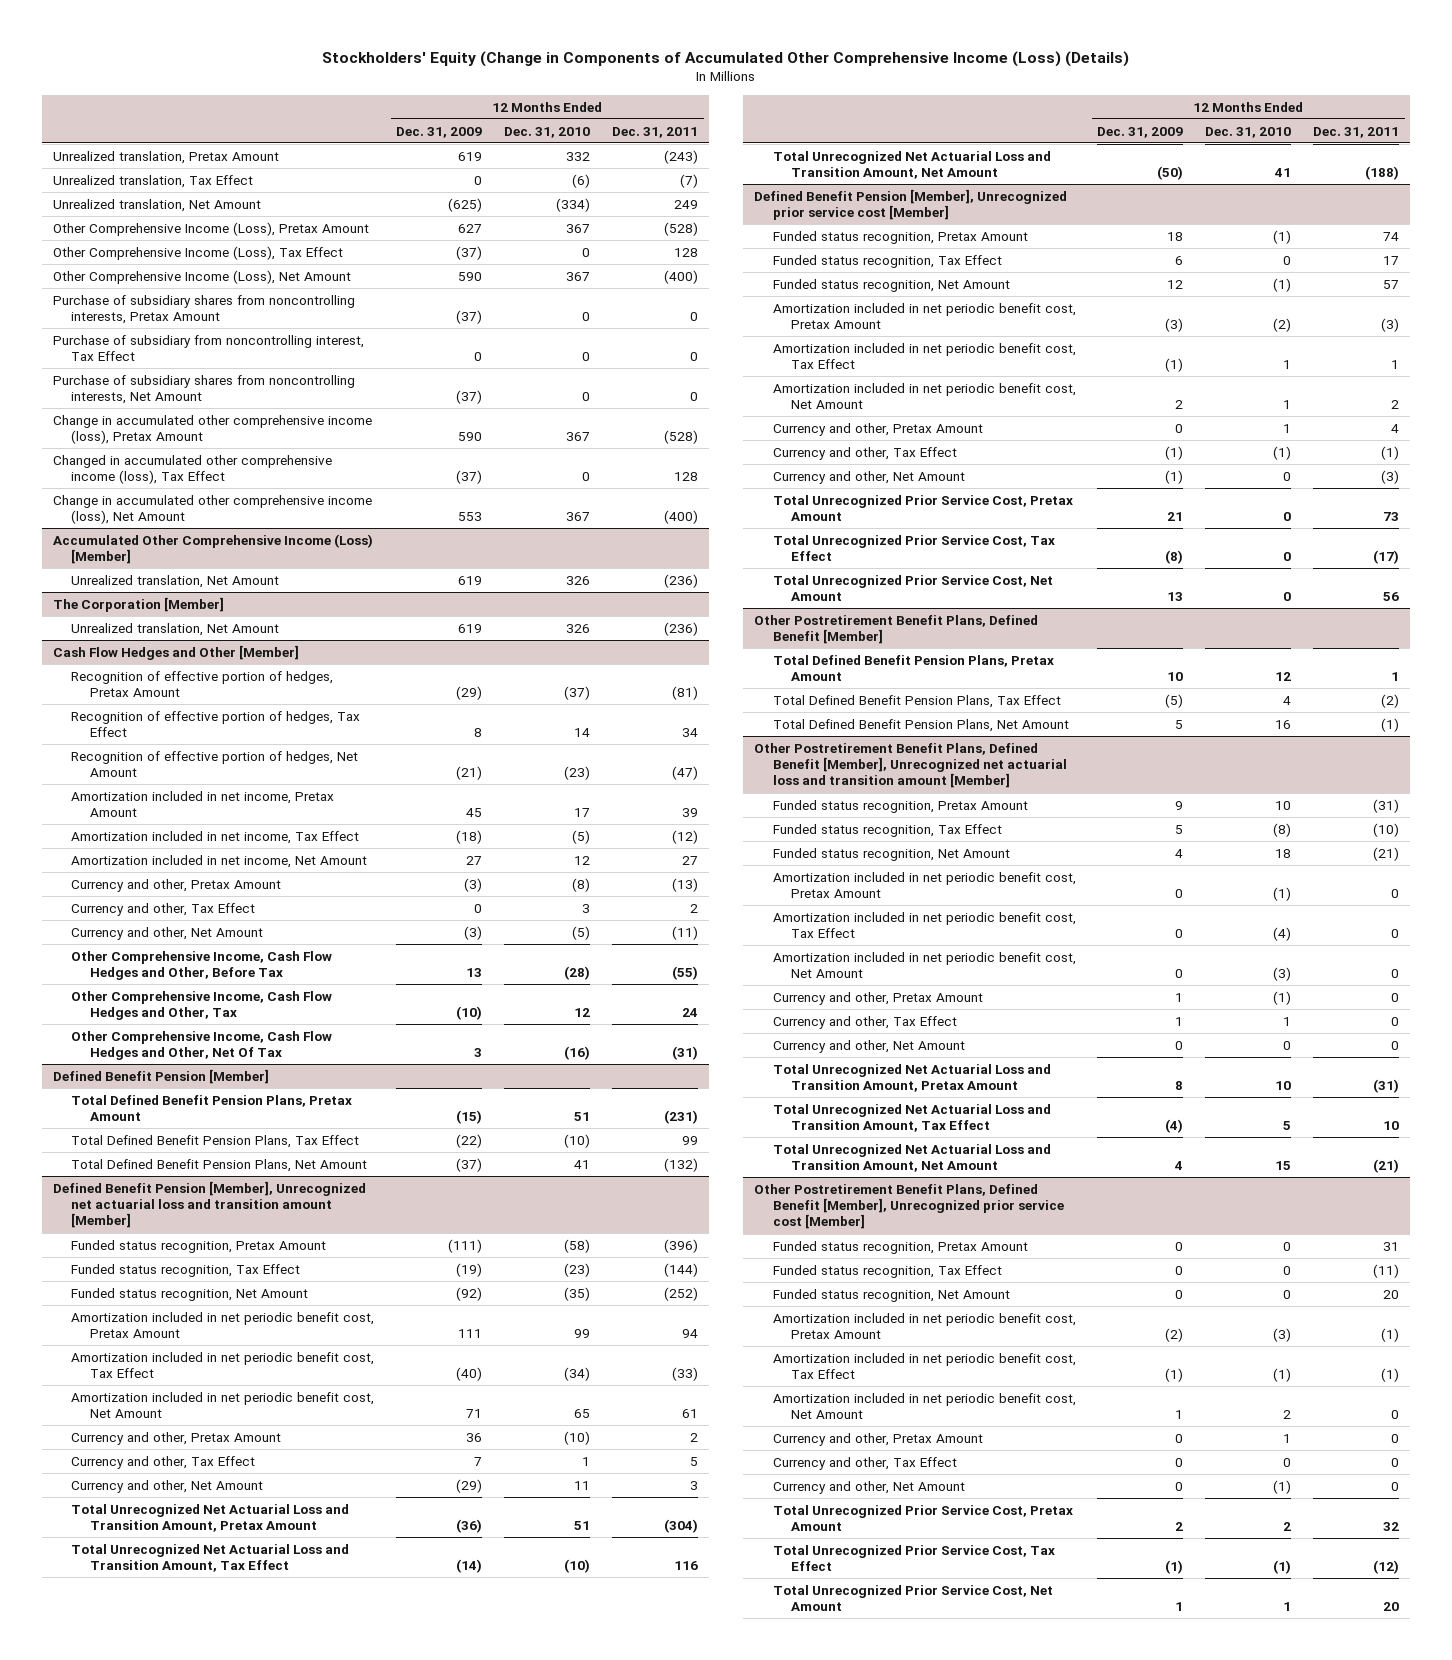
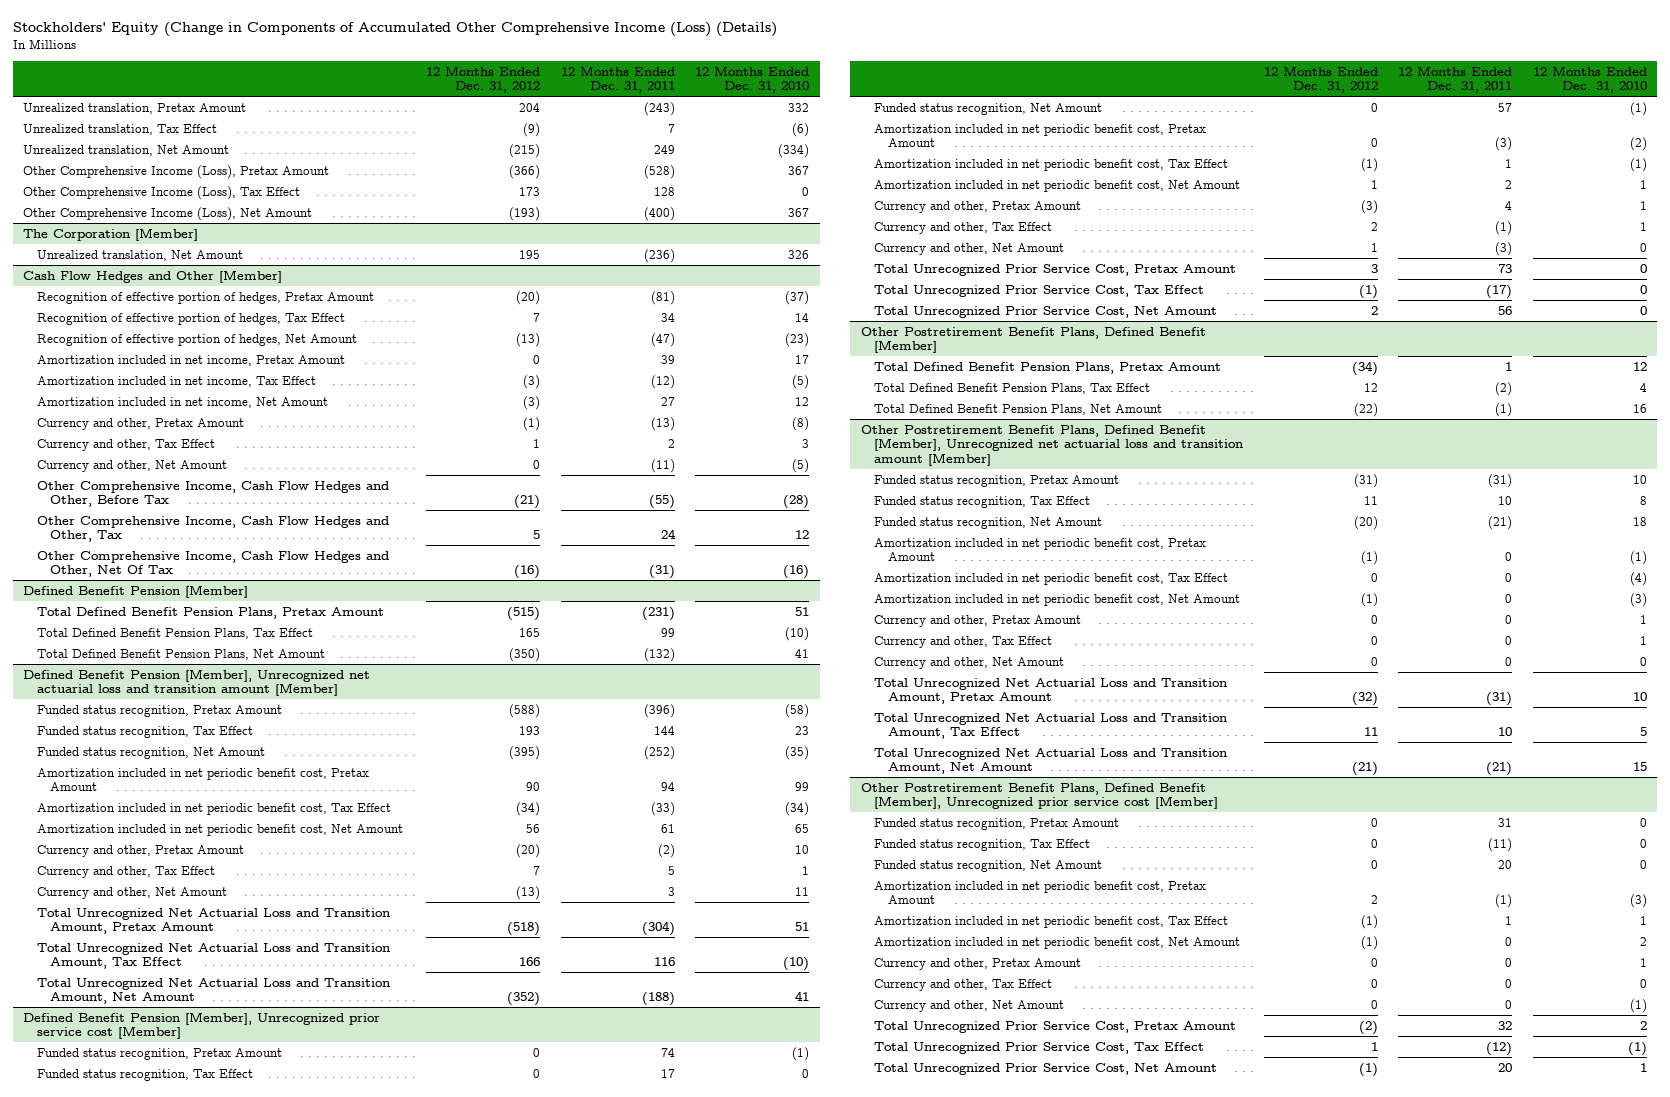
- | 12 Months Ended Dec. 31, 2009 | 12 Months Ended Dec. 31, 2010 | 12 Months Ended Dec. 31, 2011
+ | 12 Months Ended Dec. 31, 2012 | 12 Months Ended Dec. 31, 2011 | 12 Months Ended Dec. 31, 2010
- Unrealized translation, Tax Effect | 0 | (6) | (7)
+ Unrealized translation, Tax Effect | (9) | 7 | (6)
- Purchase of subsidiary shares from noncontrolling interests, Pretax Amount | (37) | 0 | 0
- Purchase of subsidiary from noncontrolling interest, Tax Effect | 0 | 0 | 0
- Purchase of subsidiary shares from noncontrolling interests, Net Amount | (37) | 0 | 0
- Change in accumulated other comprehensive income (loss), Pretax Amount | 590 | 367 | (528)
- Changed in accumulated other comprehensive income (loss), Tax Effect | (37) | 0 | 128
- Change in accumulated other comprehensive income (loss), Net Amount | 553 | 367 | (400)
- Accumulated Other Comprehensive Income (Loss) [Member]
- Unrealized translation, Net Amount | 619 | 326 | (236)
@ Defined Benefit Pension [Member], Unrecognized net actuarial loss and transition amount [Member]
- Funded status recognition, Tax Effect | (19) | (23) | (144)
+ Funded status recognition, Tax Effect | 193 | 144 | 23
- Currency and other, Pretax Amount | 36 | (10) | 2
+ Currency and other, Pretax Amount | (20) | (2) | 10
@ Defined Benefit Pension [Member], Unrecognized prior service cost [Member]
- Amortization included in net periodic benefit cost, Tax Effect | (1) | 1 | 1
+ Amortization included in net periodic benefit cost, Tax Effect | (1) | 1 | (1)
- Currency and other, Tax Effect | (1) | (1) | (1)
+ Currency and other, Tax Effect | 2 | (1) | 1
@ Other Postretirement Benefit Plans, Defined Benefit [Member], Unrecognized net actuarial loss and transition amount [Member]
- Funded status recognition, Tax Effect | 5 | (8) | (10)
+ Funded status recognition, Tax Effect | 11 | 10 | 8
- Currency and other, Pretax Amount | 1 | (1) | 0
+ Currency and other, Pretax Amount | 0 | 0 | 1
@ Other Postretirement Benefit Plans, Defined Benefit [Member], Unrecognized prior service cost [Member]
- Amortization included in net periodic benefit cost, Tax Effect | (1) | (1) | (1)
+ Amortization included in net periodic benefit cost, Tax Effect | (1) | 1 | 1

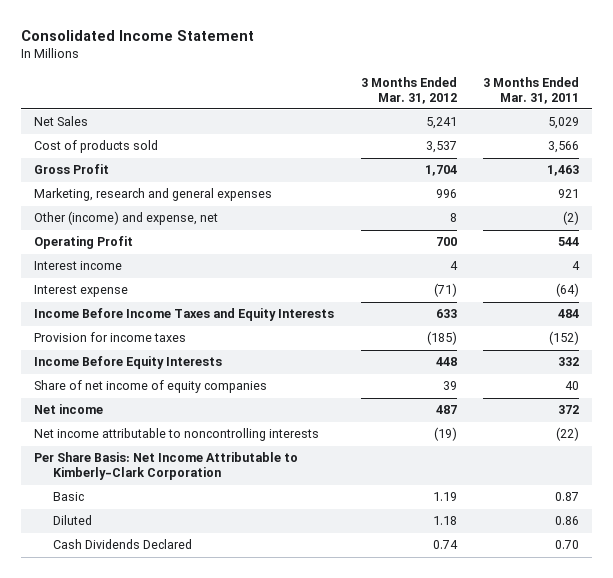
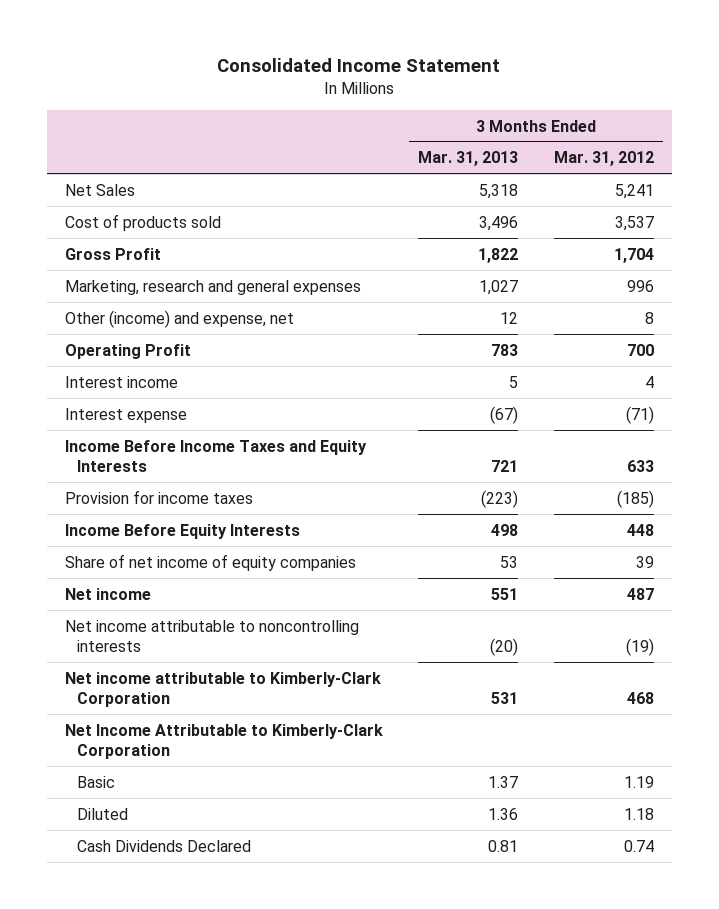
- | 3 Months Ended Mar. 31, 2012 | 3 Months Ended Mar. 31, 2011
+ | 3 Months Ended Mar. 31, 2013 | 3 Months Ended Mar. 31, 2012
- Per Share Basis: Net Income Attributable to Kimberly-Clark Corporation
+ Net income attributable to Kimberly-Clark Corporation | 531 | 468
+ Net Income Attributable to Kimberly-Clark Corporation

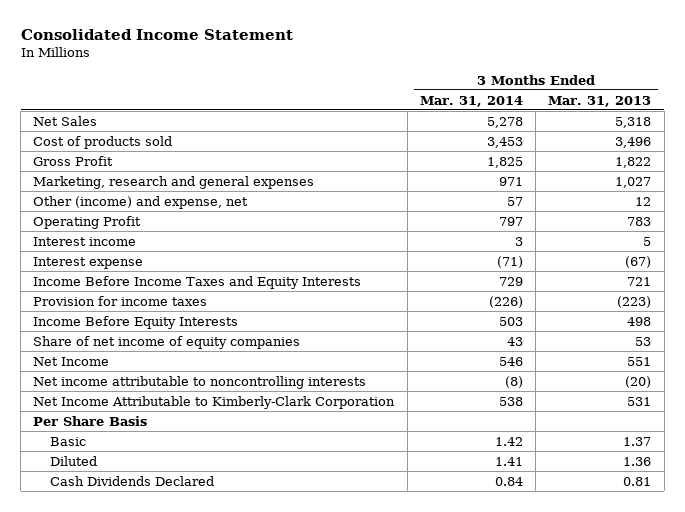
- | 3 Months Ended Mar. 31, 2013 | 3 Months Ended Mar. 31, 2012
+ | 3 Months Ended Mar. 31, 2014 | 3 Months Ended Mar. 31, 2013
- Net income | 551 | 487
+ Net Income | 546 | 551
- Net income attributable to Kimberly-Clark Corporation | 531 | 468
- Net Income Attributable to Kimberly-Clark Corporation
+ Net Income Attributable to Kimberly-Clark Corporation | 538 | 531
+ Per Share Basis

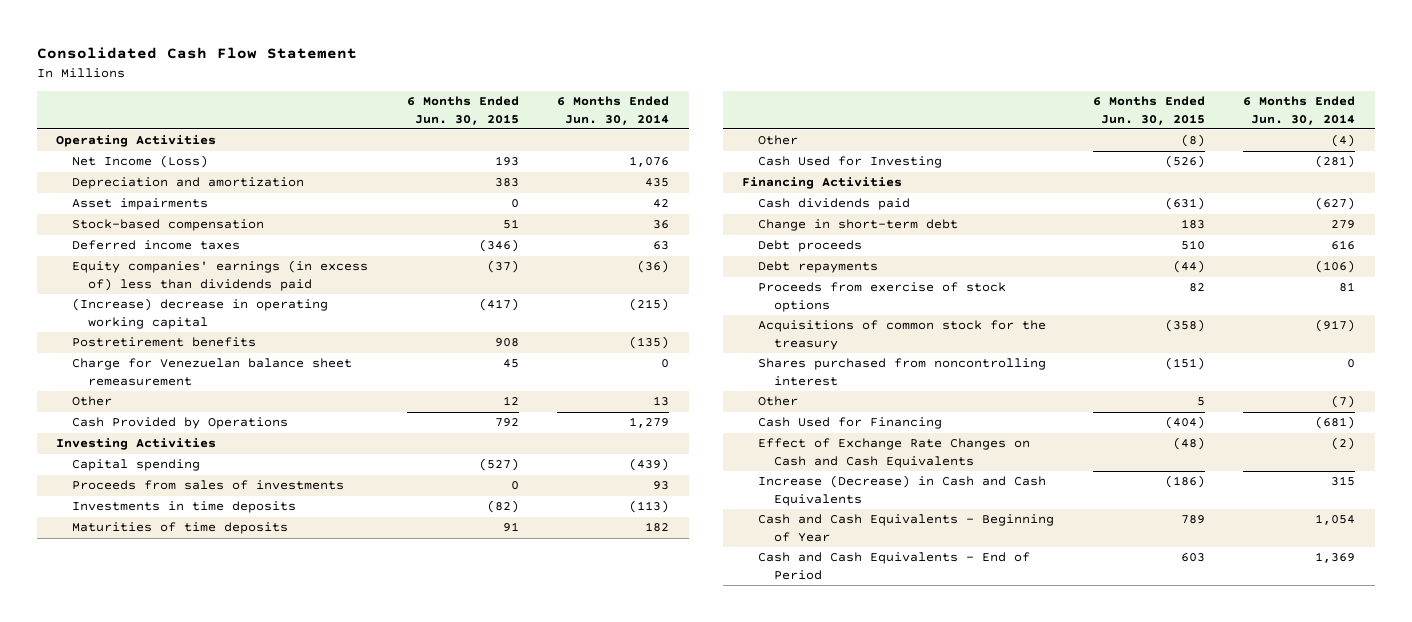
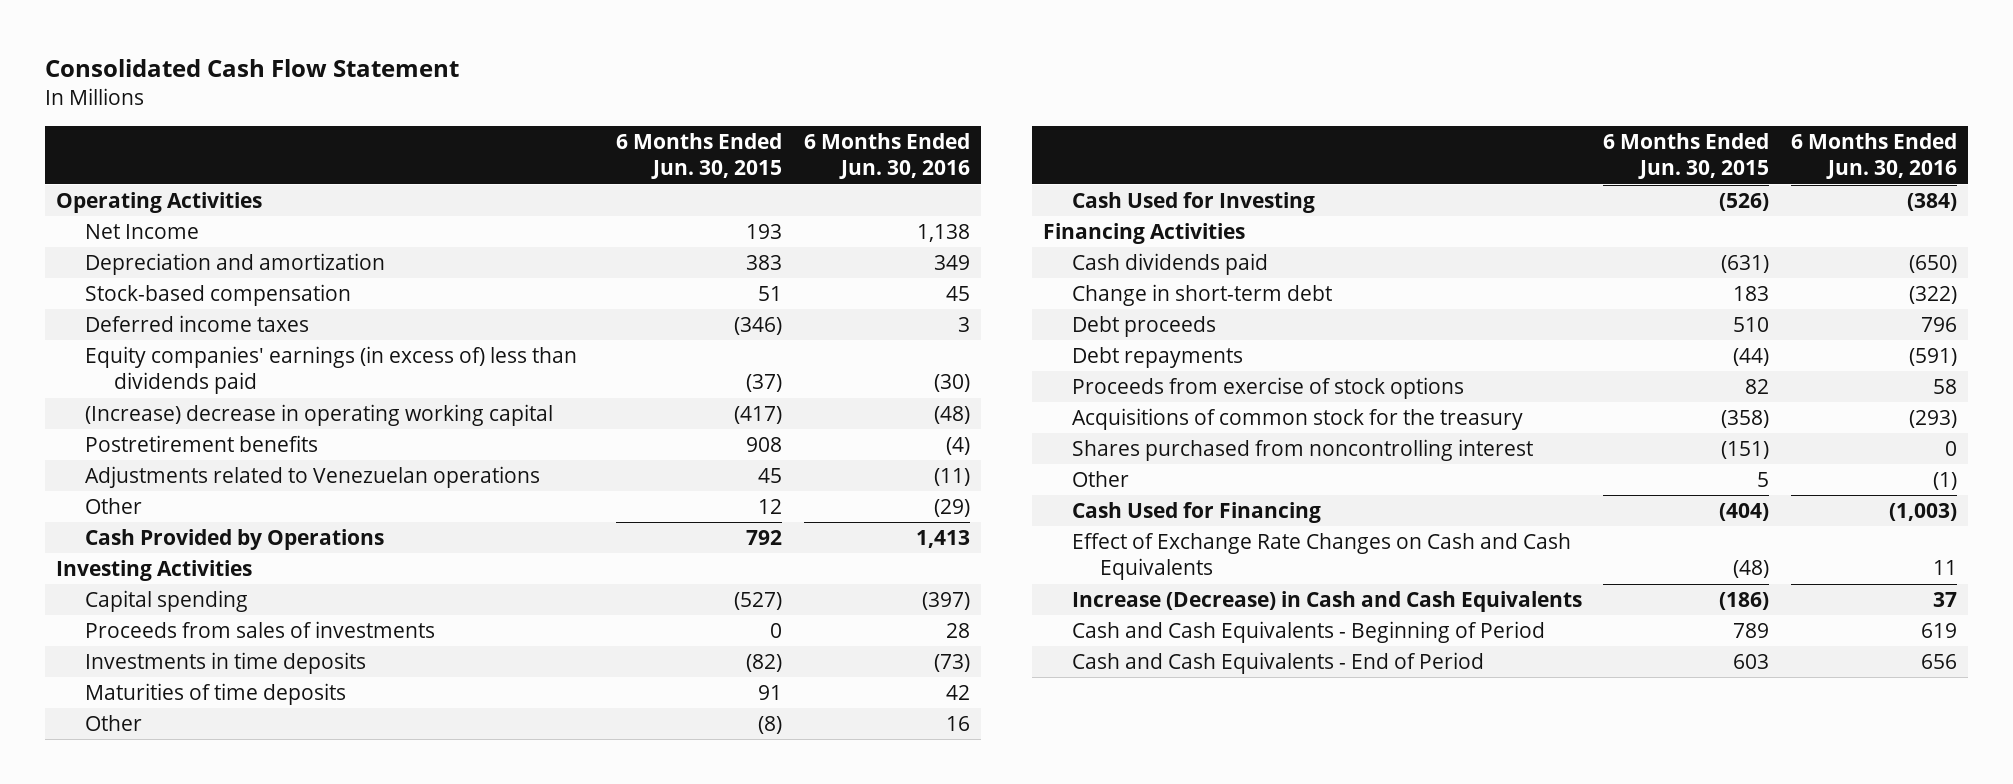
- | 6 Months Ended Jun. 30, 2015 | 6 Months Ended Jun. 30, 2014
+ | 6 Months Ended Jun. 30, 2015 | 6 Months Ended Jun. 30, 2016
- Net Income (Loss) | 193 | 1,076
+ Net Income | 193 | 1,138
- Asset impairments | 0 | 42
- Charge for Venezuelan balance sheet remeasurement | 45 | 0
+ Adjustments related to Venezuelan operations | 45 | (11)
- Cash and Cash Equivalents - Beginning of Year | 789 | 1,054
+ Cash and Cash Equivalents - Beginning of Period | 789 | 619

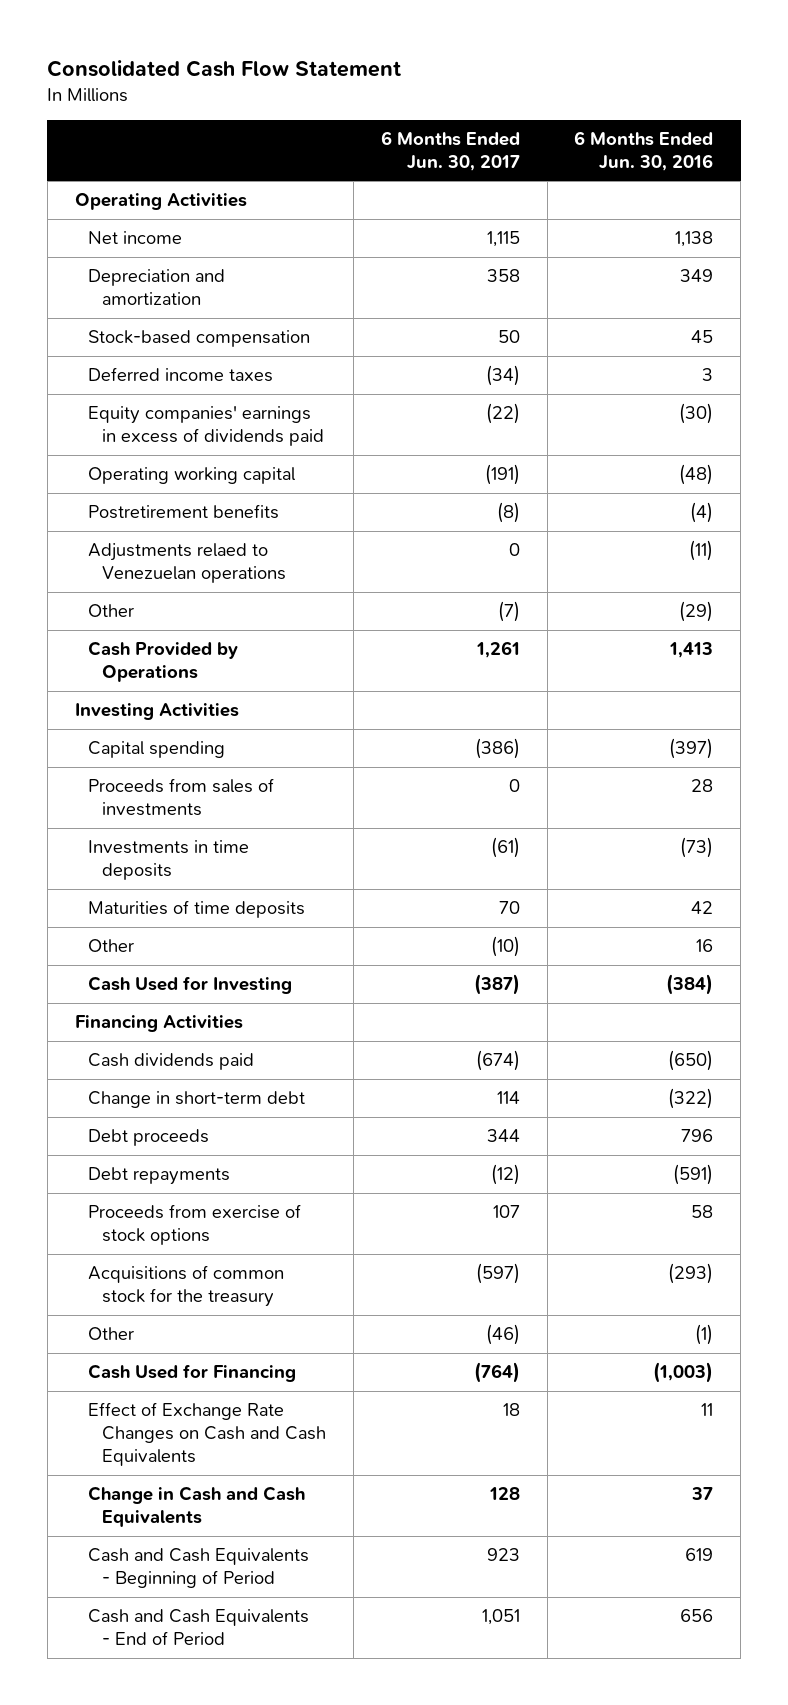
- | 6 Months Ended Jun. 30, 2015 | 6 Months Ended Jun. 30, 2016
+ | 6 Months Ended Jun. 30, 2017 | 6 Months Ended Jun. 30, 2016
- Net Income | 193 | 1,138
+ Net income | 1,115 | 1,138
- Equity companies' earnings (in excess of) less than dividends paid | (37) | (30)
- (Increase) decrease in operating working capital | (417) | (48)
+ Equity companies' earnings in excess of dividends paid | (22) | (30)
+ Operating working capital | (191) | (48)
- Adjustments related to Venezuelan operations | 45 | (11)
+ Adjustments relaed to Venezuelan operations | 0 | (11)
- Shares purchased from noncontrolling interest | (151) | 0
- Increase (Decrease) in Cash and Cash Equivalents | (186) | 37
+ Change in Cash and Cash Equivalents | 128 | 37

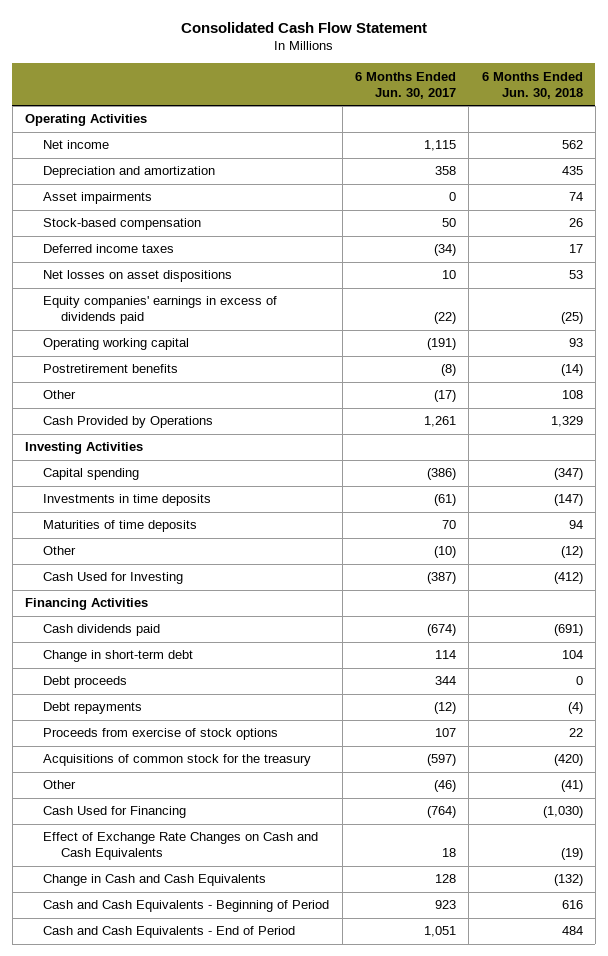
- | 6 Months Ended Jun. 30, 2017 | 6 Months Ended Jun. 30, 2016
+ | 6 Months Ended Jun. 30, 2017 | 6 Months Ended Jun. 30, 2018
+ Asset impairments | 0 | 74
+ Net losses on asset dispositions | 10 | 53
- Adjustments relaed to Venezuelan operations | 0 | (11)
- Other | (7) | (29)
+ Other | (17) | 108
- Proceeds from sales of investments | 0 | 28

